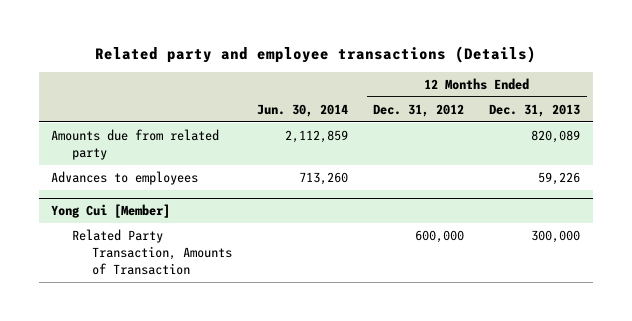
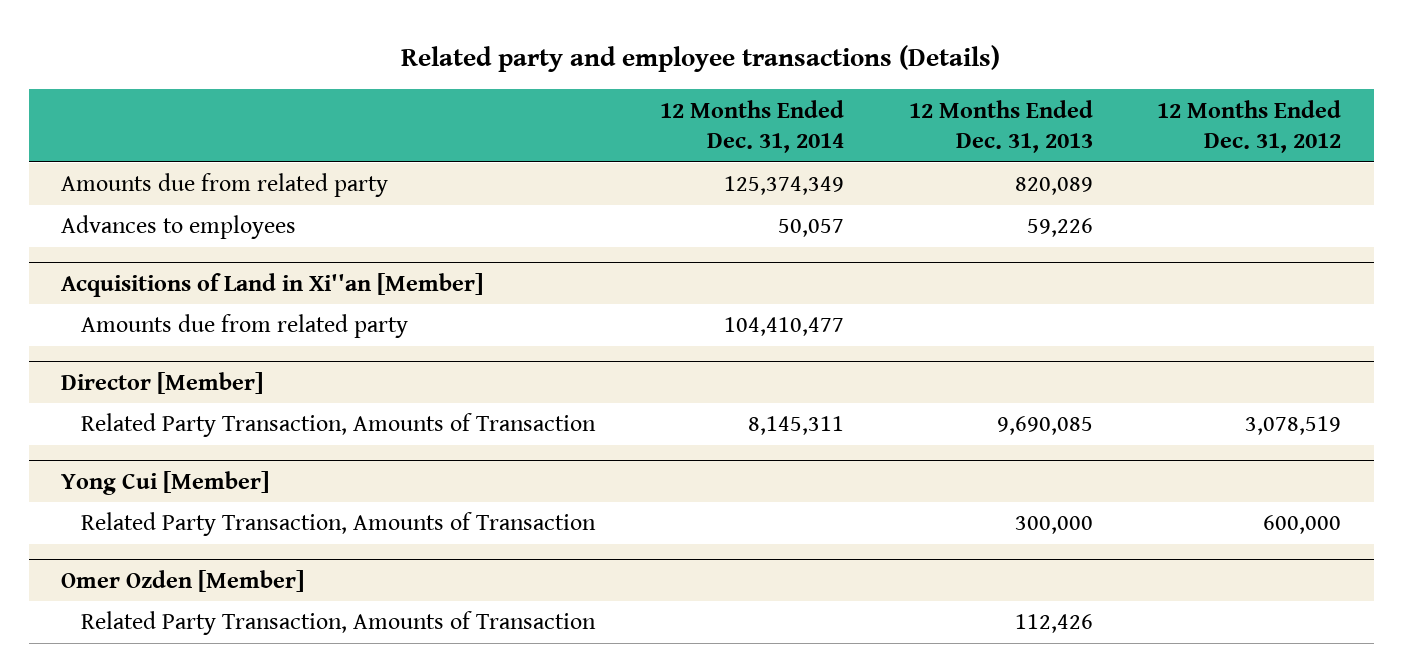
- | Jun. 30, 2014 | 12 Months Ended Dec. 31, 2012 | 12 Months Ended Dec. 31, 2013
+ | 12 Months Ended Dec. 31, 2014 | 12 Months Ended Dec. 31, 2013 | 12 Months Ended Dec. 31, 2012
+ Acquisitions of Land in Xi''an [Member]
+ Amounts due from related party | 104,410,477 | |
+ Director [Member]
+ Related Party Transaction, Amounts of Transaction | 8,145,311 | 9,690,085 | 3,078,519
+ Omer Ozden [Member]
+ Related Party Transaction, Amounts of Transaction | | 112,426 |

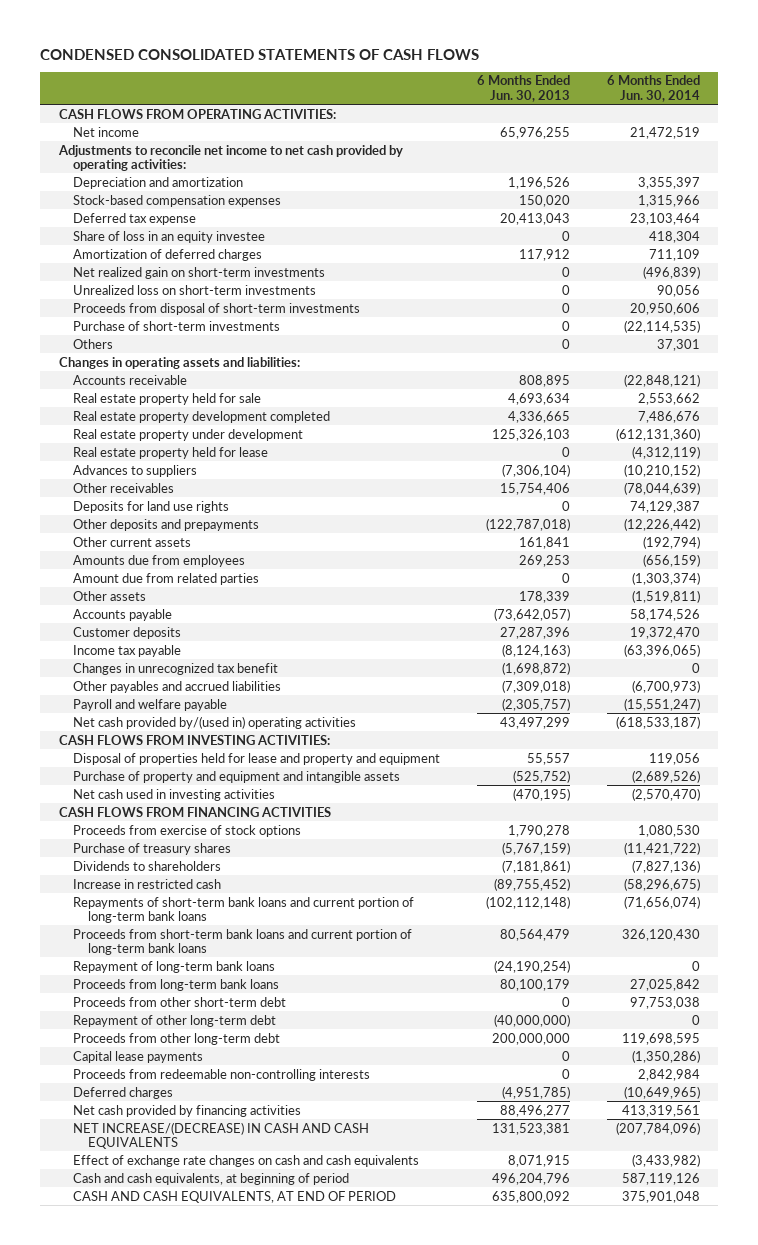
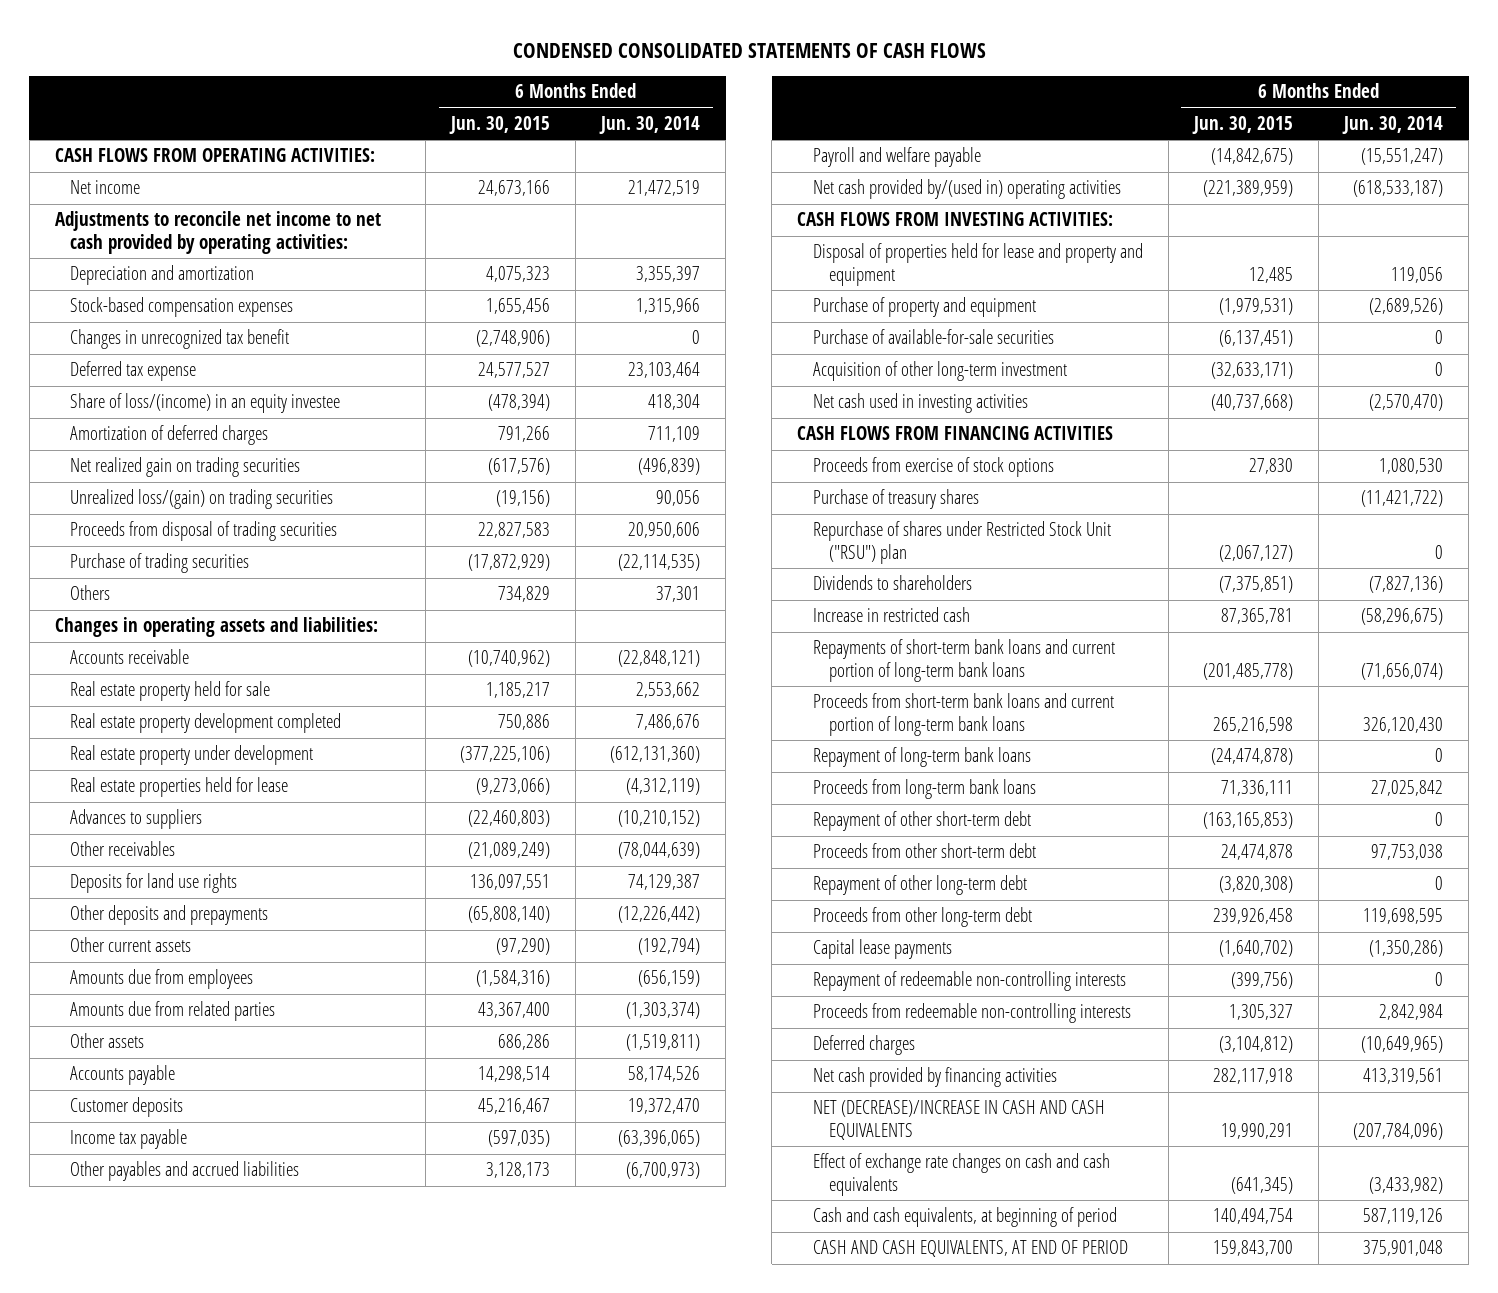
- | 6 Months Ended Jun. 30, 2013 | 6 Months Ended Jun. 30, 2014
+ | 6 Months Ended Jun. 30, 2015 | 6 Months Ended Jun. 30, 2014
moved up: Changes in unrecognized tax benefit | (2,748,906) | 0
- Share of loss in an equity investee | 0 | 418,304
+ Share of loss/(income) in an equity investee | (478,394) | 418,304
- Net realized gain on short-term investments | 0 | (496,839)
- Unrealized loss on short-term investments | 0 | 90,056
- Proceeds from disposal of short-term investments | 0 | 20,950,606
- Purchase of short-term investments | 0 | (22,114,535)
+ Net realized gain on trading securities | (617,576) | (496,839)
+ Unrealized loss/(gain) on trading securities | (19,156) | 90,056
+ Proceeds from disposal of trading securities | 22,827,583 | 20,950,606
+ Purchase of trading securities | (17,872,929) | (22,114,535)
- Real estate property held for lease | 0 | (4,312,119)
+ Real estate properties held for lease | (9,273,066) | (4,312,119)
- Amount due from related parties | 0 | (1,303,374)
+ Amounts due from related parties | 43,367,400 | (1,303,374)
- Purchase of property and equipment and intangible assets | (525,752) | (2,689,526)
+ Purchase of property and equipment | (1,979,531) | (2,689,526)
+ Purchase of available-for-sale securities | (6,137,451) | 0
+ Acquisition of other long-term investment | (32,633,171) | 0
+ Repurchase of shares under Restricted Stock Unit ("RSU") plan | (2,067,127) | 0
+ Repayment of other short-term debt | (163,165,853) | 0
+ Repayment of redeemable non-controlling interests | (399,756) | 0
- NET INCREASE/(DECREASE) IN CASH AND CASH EQUIVALENTS | 131,523,381 | (207,784,096)
+ NET (DECREASE)/INCREASE IN CASH AND CASH EQUIVALENTS | 19,990,291 | (207,784,096)

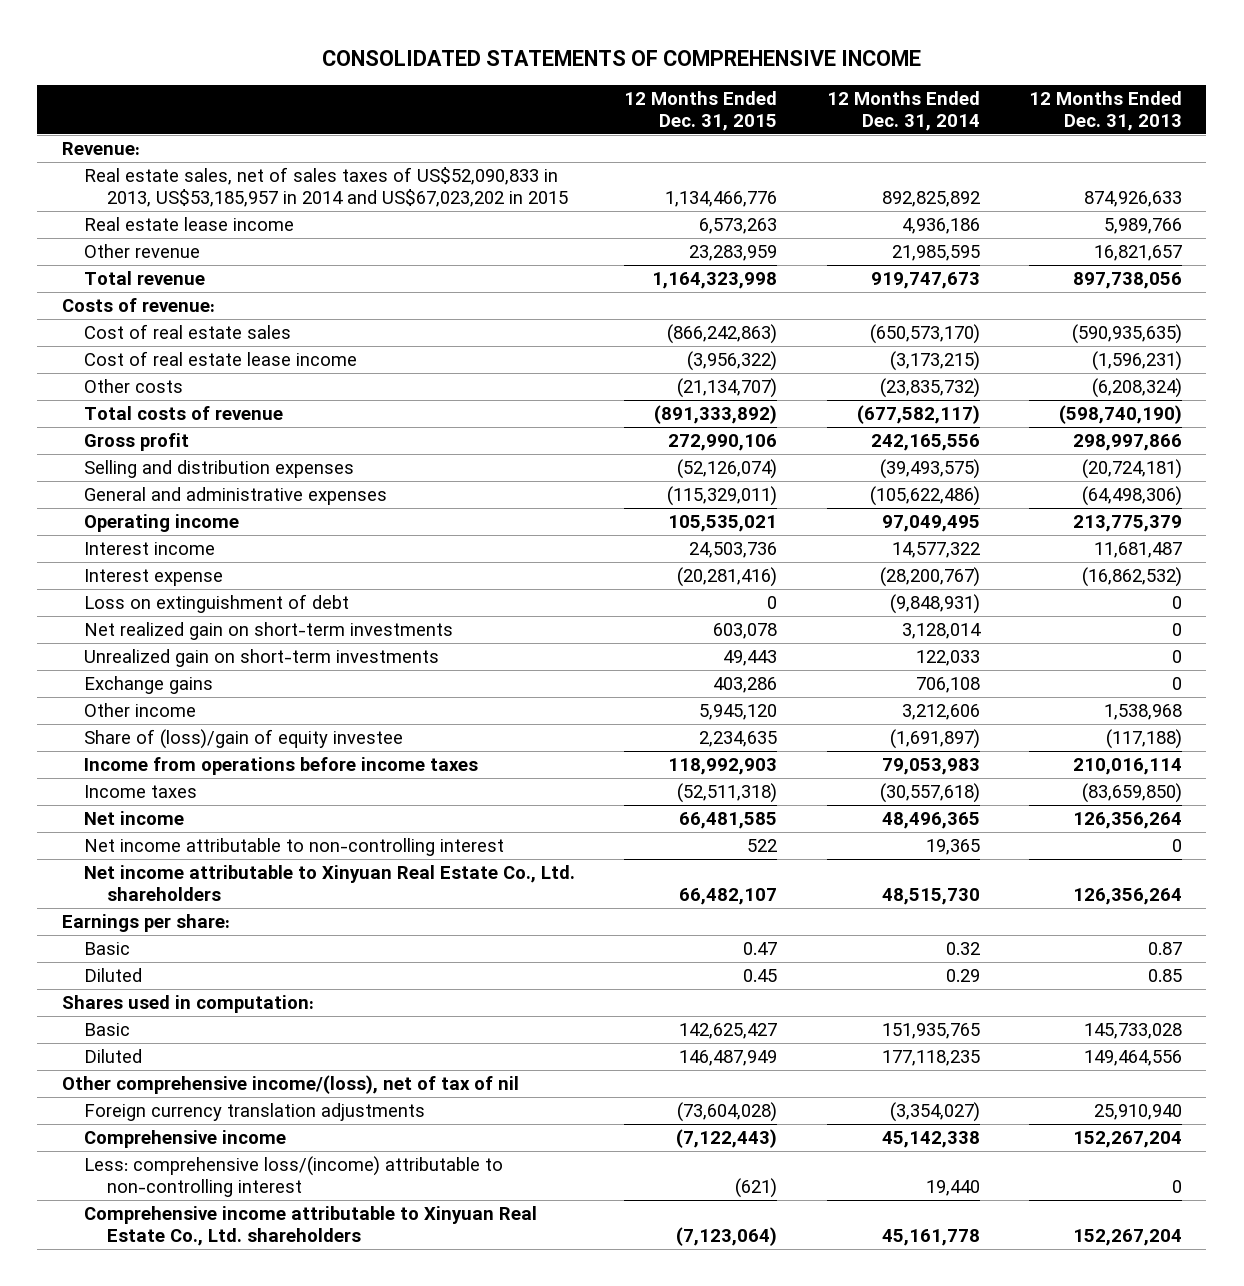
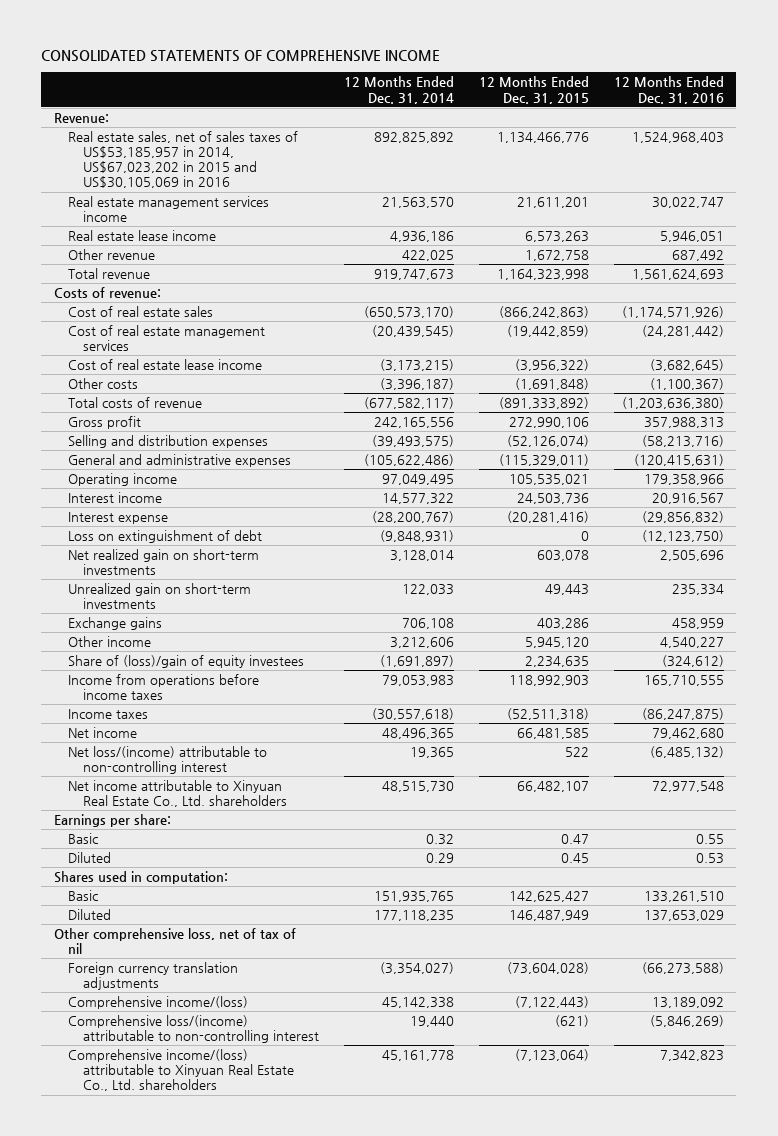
- | 12 Months Ended Dec. 31, 2015 | 12 Months Ended Dec. 31, 2014 | 12 Months Ended Dec. 31, 2013
+ | 12 Months Ended Dec. 31, 2014 | 12 Months Ended Dec. 31, 2015 | 12 Months Ended Dec. 31, 2016
- Real estate sales, net of sales taxes of US$52,090,833 in 2013, US$53,185,957 in 2014 and US$67,023,202 in 2015 | 1,134,466,776 | 892,825,892 | 874,926,633
+ Real estate sales, net of sales taxes of US$53,185,957 in 2014, US$67,023,202 in 2015 and US$30,105,069 in 2016 | 892,825,892 | 1,134,466,776 | 1,524,968,403
+ Real estate management services income | 21,563,570 | 21,611,201 | 30,022,747
- Other revenue | 23,283,959 | 21,985,595 | 16,821,657
+ Other revenue | 422,025 | 1,672,758 | 687,492
+ Cost of real estate management services | (20,439,545) | (19,442,859) | (24,281,442)
- Other costs | (21,134,707) | (23,835,732) | (6,208,324)
+ Other costs | (3,396,187) | (1,691,848) | (1,100,367)
- Share of (loss)/gain of equity investee | 2,234,635 | (1,691,897) | (117,188)
+ Share of (loss)/gain of equity investees | (1,691,897) | 2,234,635 | (324,612)
- Net income attributable to non-controlling interest | 522 | 19,365 | 0
+ Net loss/(income) attributable to non-controlling interest | 19,365 | 522 | (6,485,132)
- Other comprehensive income/(loss), net of tax of nil
+ Other comprehensive loss, net of tax of nil
- Comprehensive income | (7,122,443) | 45,142,338 | 152,267,204
- Less: comprehensive loss/(income) attributable to non-controlling interest | (621) | 19,440 | 0
- Comprehensive income attributable to Xinyuan Real Estate Co., Ltd. shareholders | (7,123,064) | 45,161,778 | 152,267,204
+ Comprehensive income/(loss) | 45,142,338 | (7,122,443) | 13,189,092
+ Comprehensive loss/(income) attributable to non-controlling interest | 19,440 | (621) | (5,846,269)
+ Comprehensive income/(loss) attributable to Xinyuan Real Estate Co., Ltd. shareholders | 45,161,778 | (7,123,064) | 7,342,823

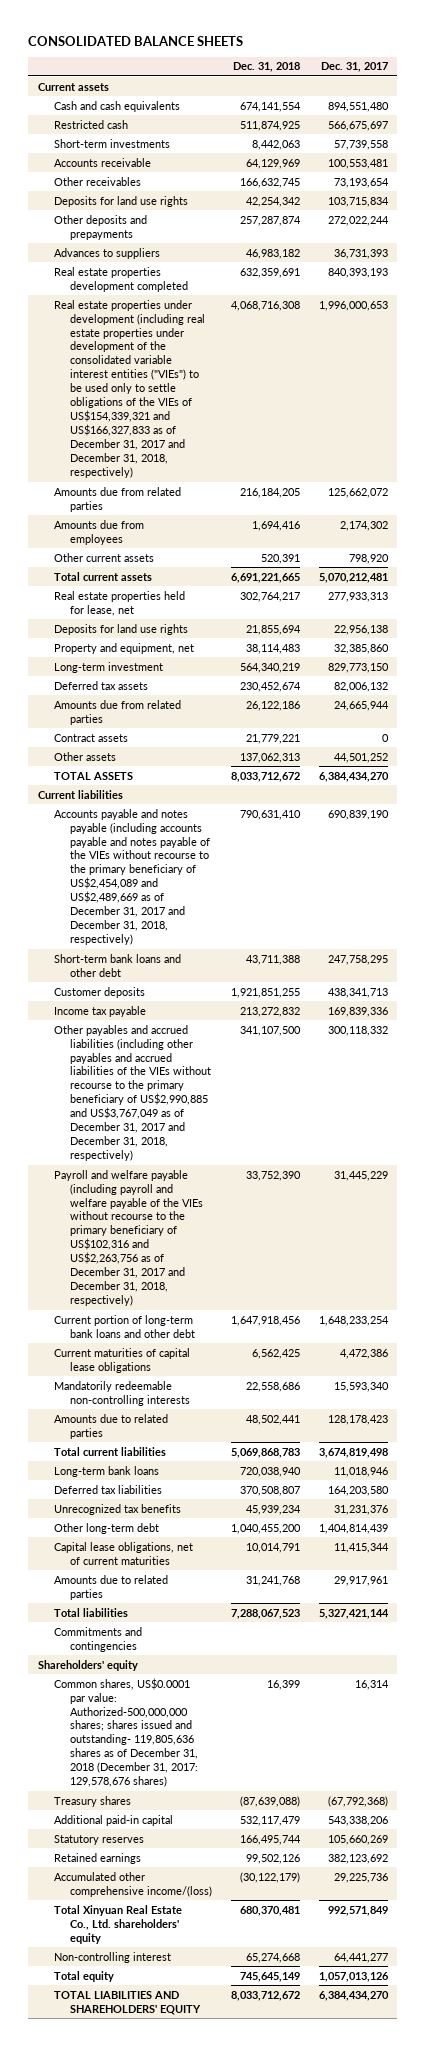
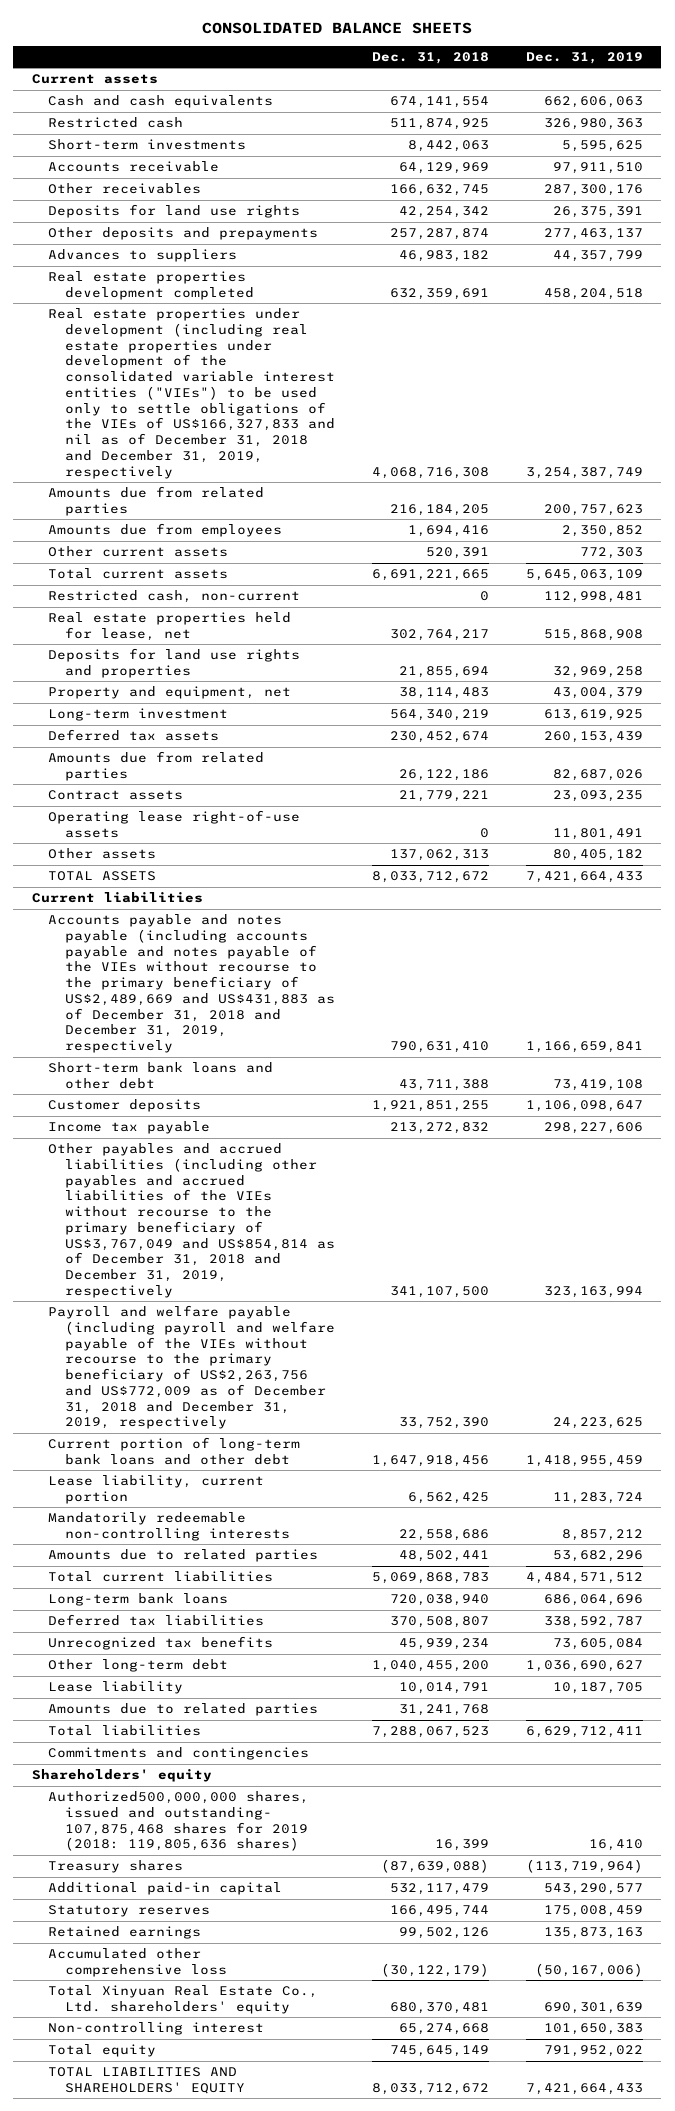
- | Dec. 31, 2018 | Dec. 31, 2017
+ | Dec. 31, 2018 | Dec. 31, 2019
- Real estate properties under development (including real estate properties under development of the consolidated variable interest entities ("VIEs") to be used only to settle obligations of the VIEs of US$154,339,321 and US$166,327,833 as of December 31, 2017 and December 31, 2018, respectively) | 4,068,716,308 | 1,996,000,653
+ Real estate properties under development (including real estate properties under development of the consolidated variable interest entities ("VIEs") to be used only to settle obligations of the VIEs of US$166,327,833 and nil as of December 31, 2018 and December 31, 2019, respectively | 4,068,716,308 | 3,254,387,749
+ Restricted cash, non-current | 0 | 112,998,481
- Deposits for land use rights | 21,855,694 | 22,956,138
+ Deposits for land use rights and properties | 21,855,694 | 32,969,258
+ Operating lease right-of-use assets | 0 | 11,801,491
- Accounts payable and notes payable (including accounts payable and notes payable of the VIEs without recourse to the primary beneficiary of US$2,454,089 and US$2,489,669 as of December 31, 2017 and December 31, 2018, respectively) | 790,631,410 | 690,839,190
+ Accounts payable and notes payable (including accounts payable and notes payable of the VIEs without recourse to the primary beneficiary of US$2,489,669 and US$431,883 as of December 31, 2018 and December 31, 2019, respectively | 790,631,410 | 1,166,659,841
- Other payables and accrued liabilities (including other payables and accrued liabilities of the VIEs without recourse to the primary beneficiary of US$2,990,885 and US$3,767,049 as of December 31, 2017 and December 31, 2018, respectively) | 341,107,500 | 300,118,332
- Payroll and welfare payable (including payroll and welfare payable of the VIEs without recourse to the primary beneficiary of US$102,316 and US$2,263,756 as of December 31, 2017 and December 31, 2018, respectively) | 33,752,390 | 31,445,229
+ Other payables and accrued liabilities (including other payables and accrued liabilities of the VIEs without recourse to the primary beneficiary of US$3,767,049 and US$854,814 as of December 31, 2018 and December 31, 2019, respectively | 341,107,500 | 323,163,994
+ Payroll and welfare payable (including payroll and welfare payable of the VIEs without recourse to the primary beneficiary of US$2,263,756 and US$772,009 as of December 31, 2018 and December 31, 2019, respectively | 33,752,390 | 24,223,625
- Current maturities of capital lease obligations | 6,562,425 | 4,472,386
+ Lease liability, current portion | 6,562,425 | 11,283,724
- Capital lease obligations, net of current maturities | 10,014,791 | 11,415,344
+ Lease liability | 10,014,791 | 10,187,705
- Common shares, US$0.0001 par value: Authorized-500,000,000 shares; shares issued and outstanding- 119,805,636 shares as of December 31, 2018 (December 31, 2017: 129,578,676 shares) | 16,399 | 16,314
+ Authorized500,000,000 shares, issued and outstanding- 107,875,468 shares for 2019 (2018: 119,805,636 shares) | 16,399 | 16,410
- Accumulated other comprehensive income/(loss) | (30,122,179) | 29,225,736
+ Accumulated other comprehensive loss | (30,122,179) | (50,167,006)

